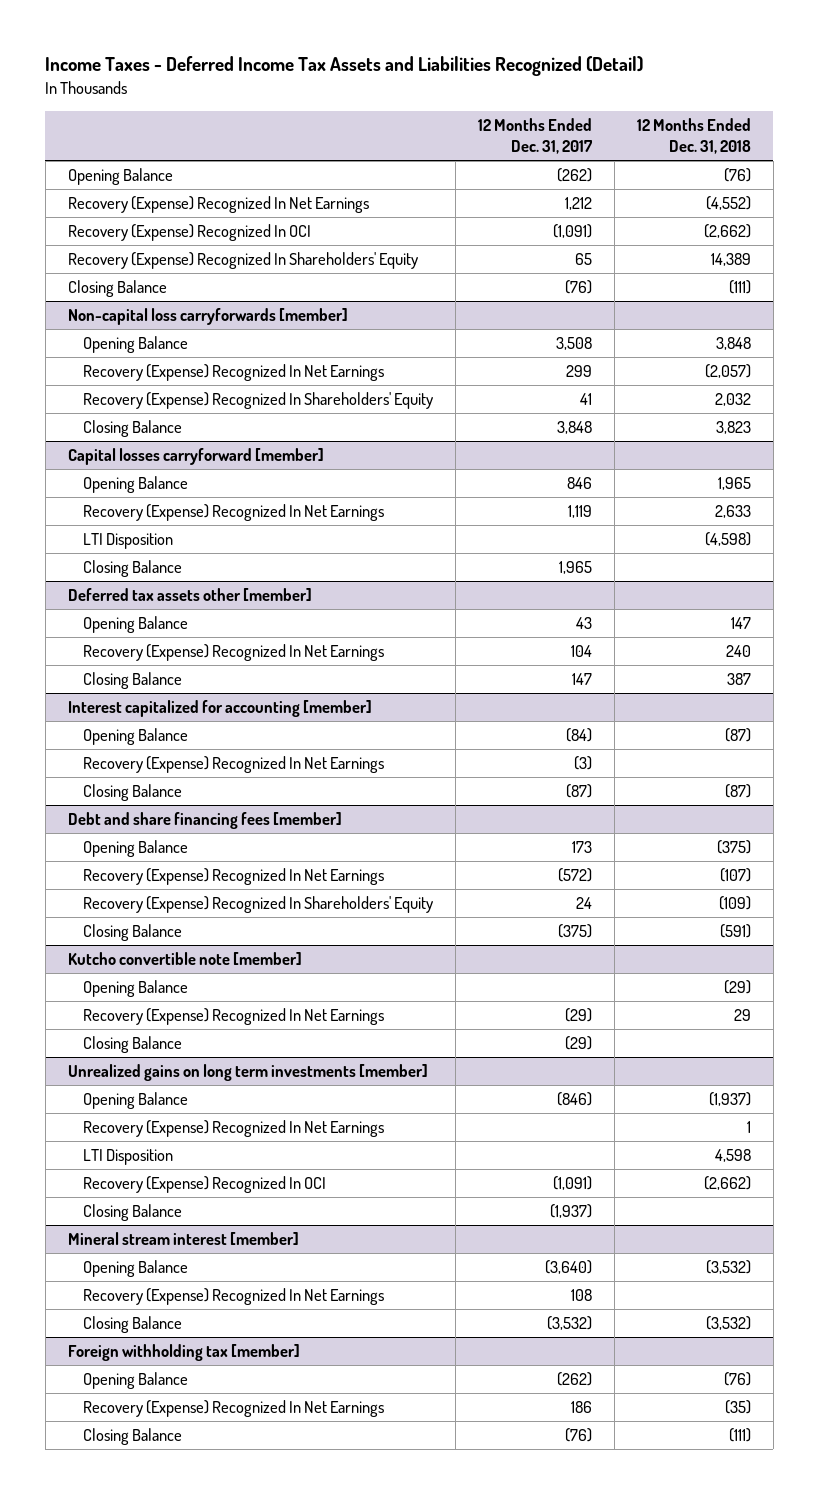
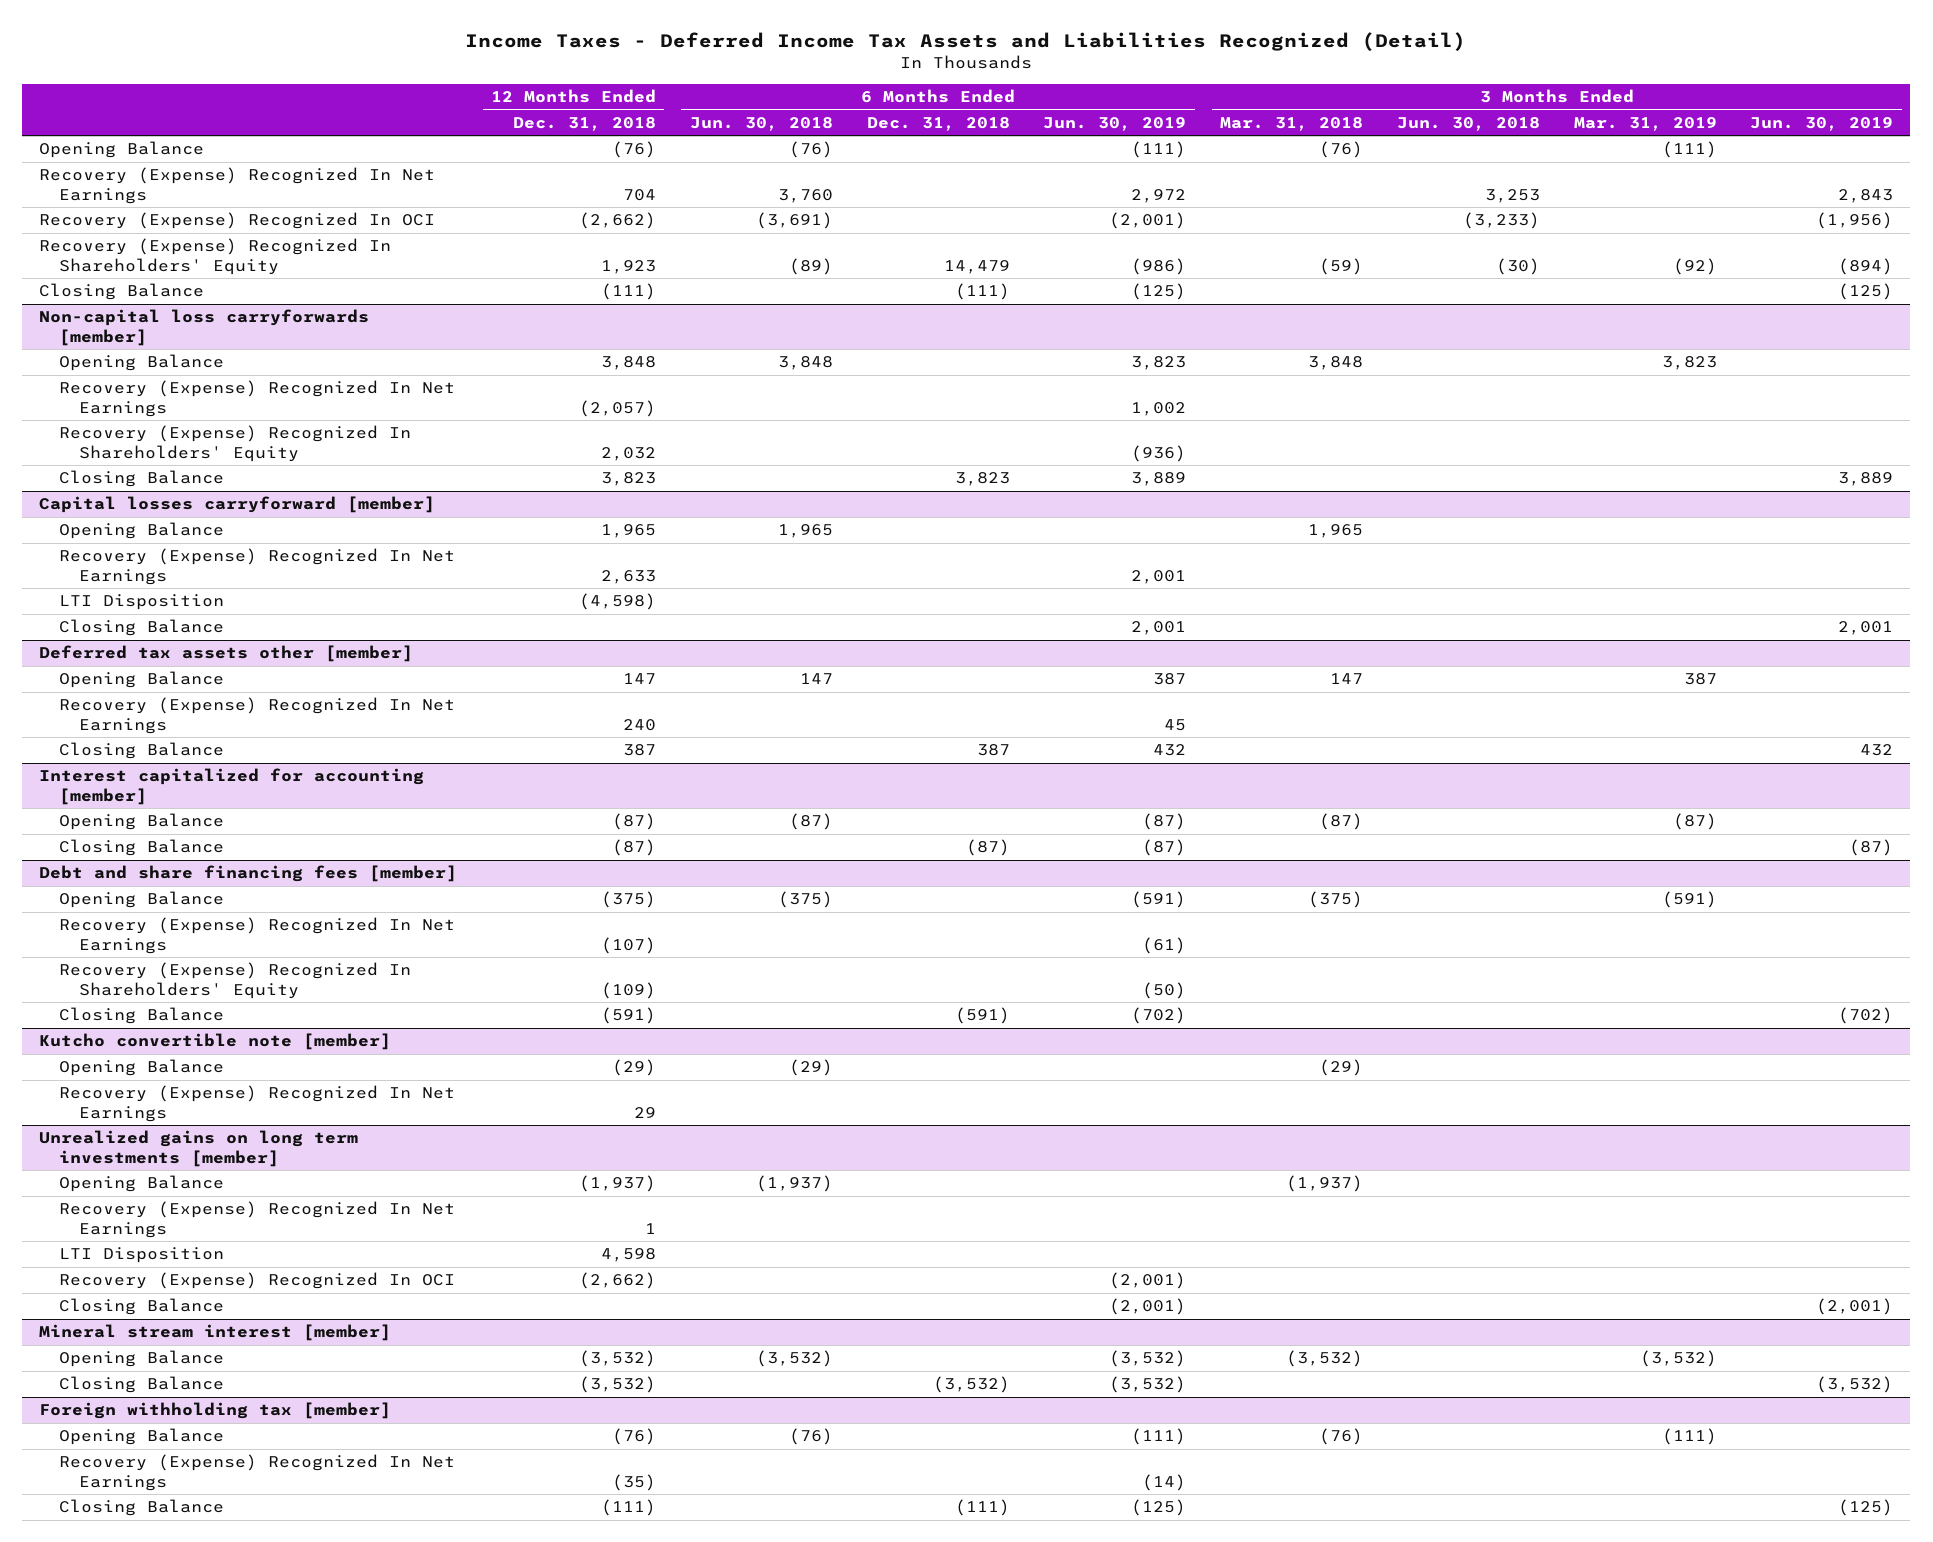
- | 12 Months Ended Dec. 31, 2017 | 12 Months Ended Dec. 31, 2018
+ | 12 Months Ended Dec. 31, 2018 | 6 Months Ended Jun. 30, 2018 | 6 Months Ended Dec. 31, 2018 | 6 Months Ended Jun. 30, 2019 | 3 Months Ended Mar. 31, 2018 | 3 Months Ended Jun. 30, 2018 | 3 Months Ended Mar. 31, 2019 | 3 Months Ended Jun. 30, 2019
- Recovery (Expense) Recognized In Net Earnings | 1,212 | (4,552)
+ Recovery (Expense) Recognized In Net Earnings | 704 | 3,760 | | 2,972 | | 3,253 | | 2,843
- Recovery (Expense) Recognized In Shareholders' Equity | 65 | 14,389
+ Recovery (Expense) Recognized In Shareholders' Equity | 1,923 | (89) | 14,479 | (986) | (59) | (30) | (92) | (894)
@ Interest capitalized for accounting [member]
- Recovery (Expense) Recognized In Net Earnings | (3) |
@ Kutcho convertible note [member]
- Closing Balance | (29) |
@ Mineral stream interest [member]
- Recovery (Expense) Recognized In Net Earnings | 108 |

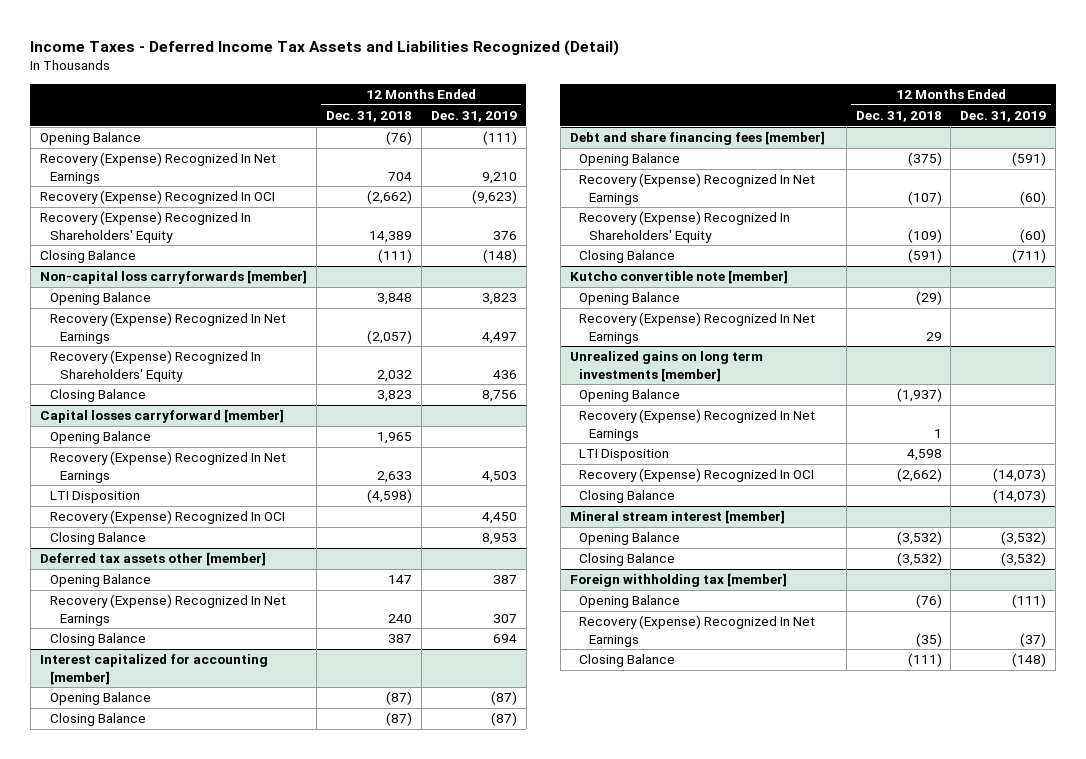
- | 12 Months Ended Dec. 31, 2018 | 6 Months Ended Jun. 30, 2018 | 6 Months Ended Dec. 31, 2018 | 6 Months Ended Jun. 30, 2019 | 3 Months Ended Mar. 31, 2018 | 3 Months Ended Jun. 30, 2018 | 3 Months Ended Mar. 31, 2019 | 3 Months Ended Jun. 30, 2019
+ | 12 Months Ended Dec. 31, 2018 | 12 Months Ended Dec. 31, 2019
- Recovery (Expense) Recognized In Shareholders' Equity | 1,923 | (89) | 14,479 | (986) | (59) | (30) | (92) | (894)
+ Recovery (Expense) Recognized In Shareholders' Equity | 14,389 | 376
@ Capital losses carryforward [member]
+ Recovery (Expense) Recognized In OCI | | 4,450

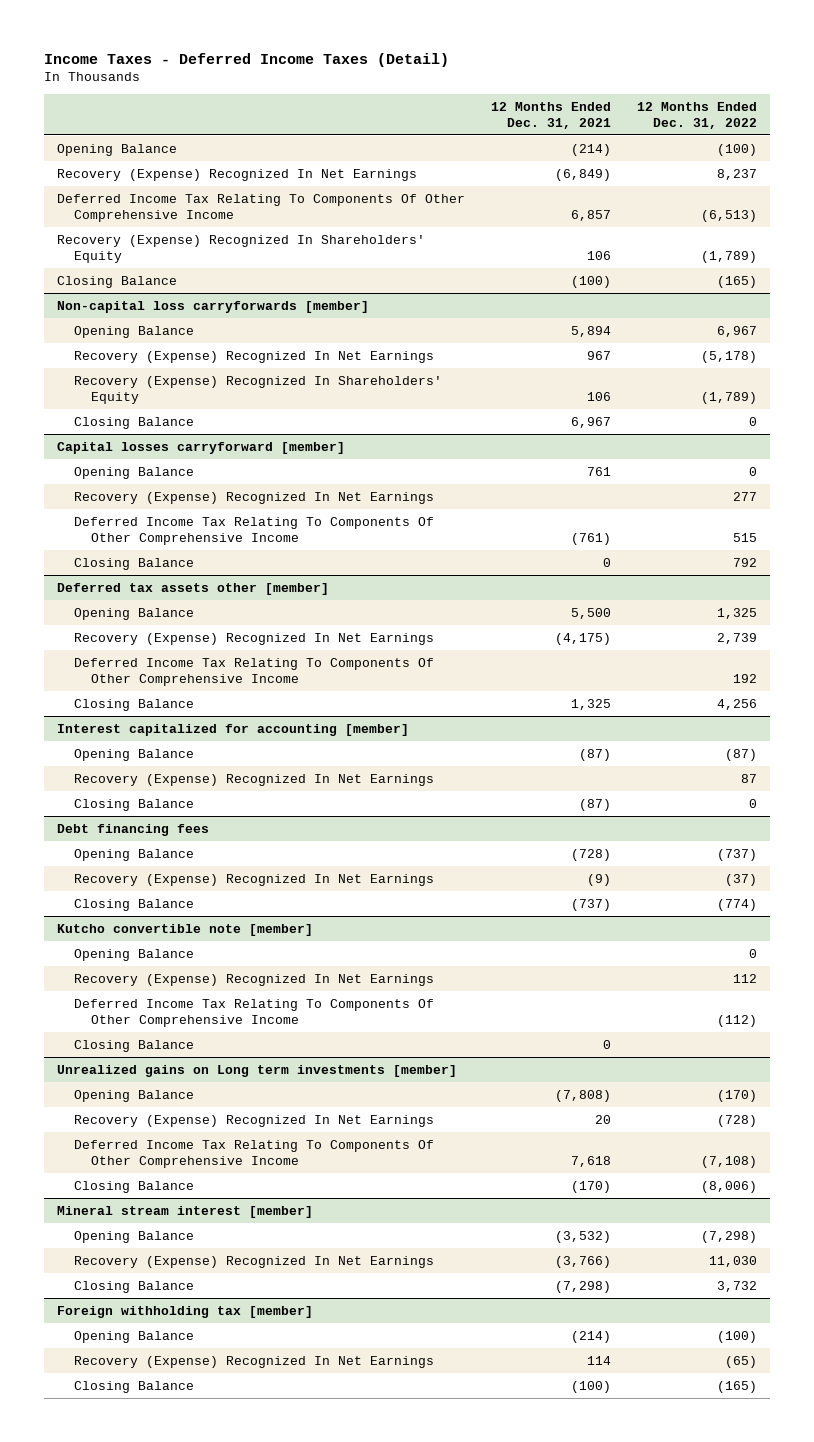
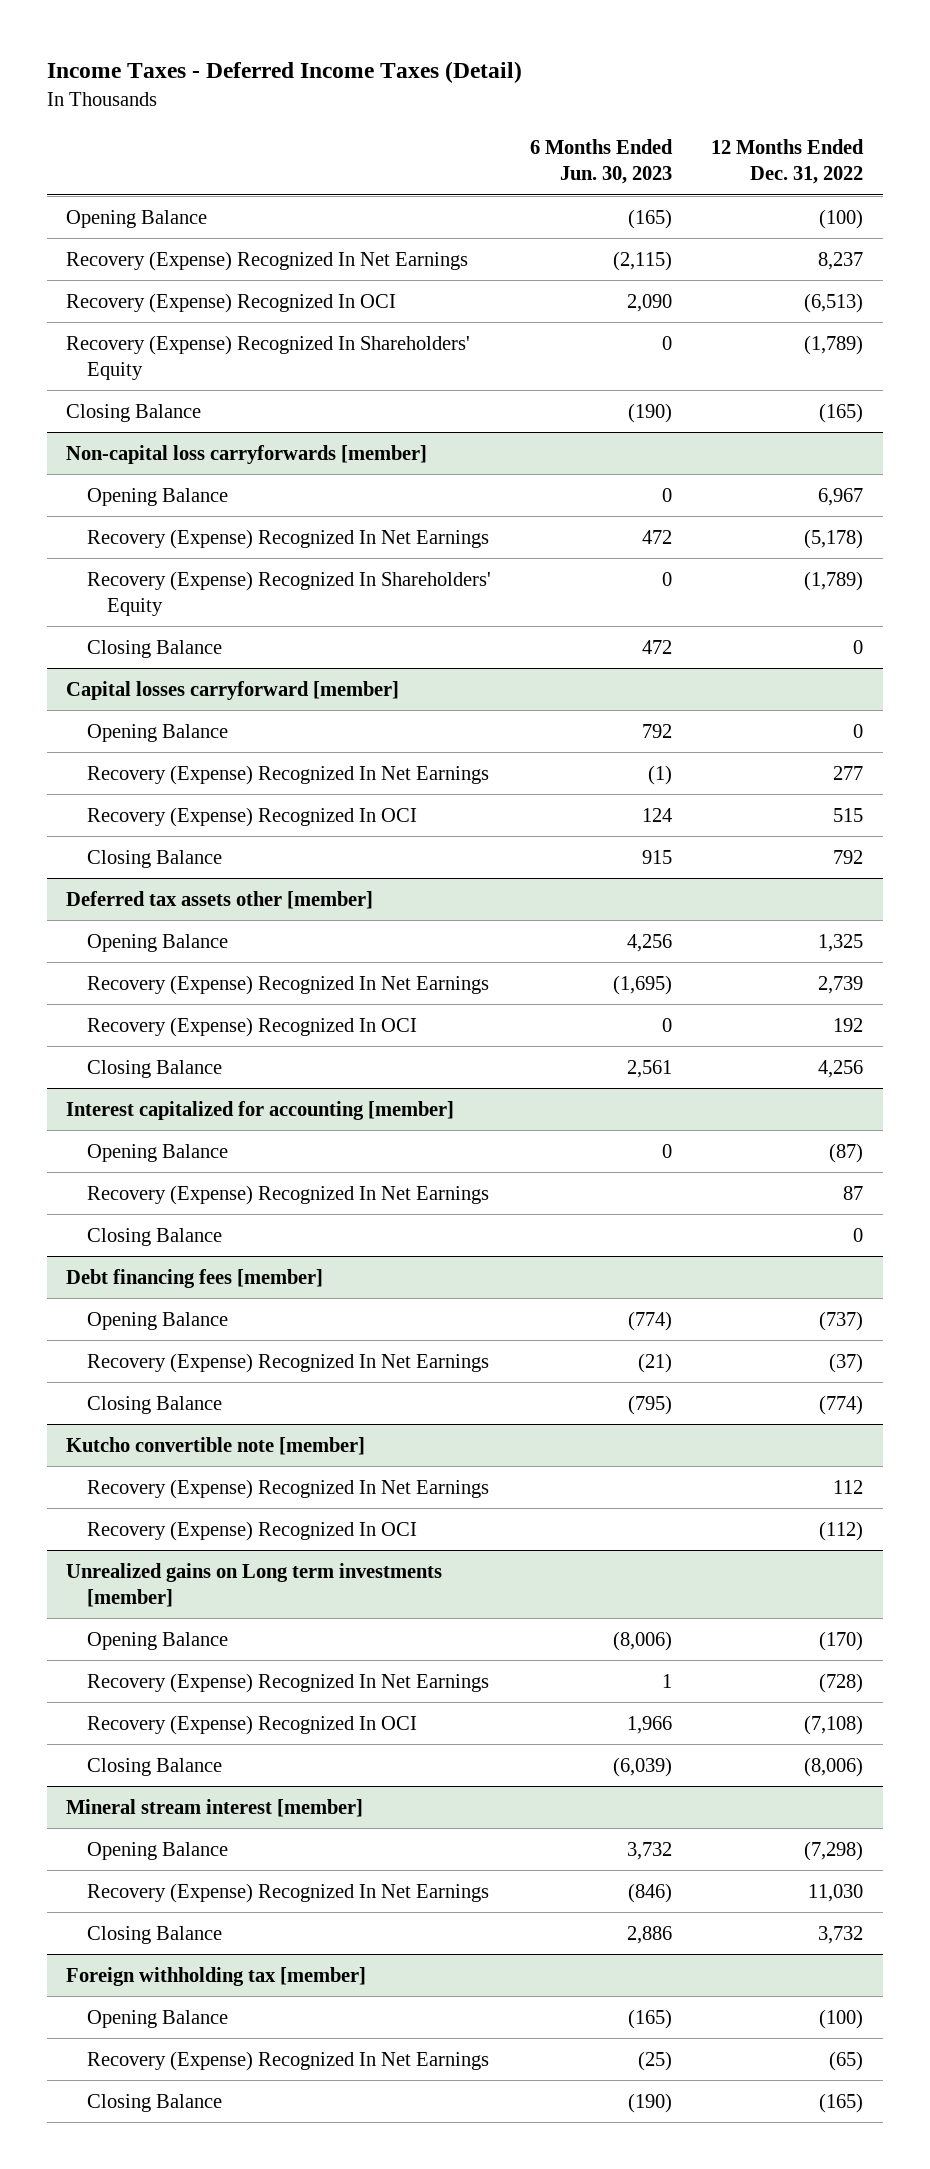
- | 12 Months Ended Dec. 31, 2021 | 12 Months Ended Dec. 31, 2022
+ | 6 Months Ended Jun. 30, 2023 | 12 Months Ended Dec. 31, 2022
- Deferred Income Tax Relating To Components Of Other Comprehensive Income | 6,857 | (6,513)
+ Recovery (Expense) Recognized In OCI | 2,090 | (6,513)
@ Capital losses carryforward [member]
- Deferred Income Tax Relating To Components Of Other Comprehensive Income | (761) | 515
+ Recovery (Expense) Recognized In OCI | 124 | 515
@ Deferred tax assets other [member]
- Deferred Income Tax Relating To Components Of Other Comprehensive Income | | 192
+ Recovery (Expense) Recognized In OCI | 0 | 192
- Debt financing fees
+ Debt financing fees [member]
@ Kutcho convertible note [member]
- Opening Balance | | 0
- Deferred Income Tax Relating To Components Of Other Comprehensive Income | | (112)
- Closing Balance | 0 |
+ Recovery (Expense) Recognized In OCI | | (112)
@ Unrealized gains on Long term investments [member]
- Deferred Income Tax Relating To Components Of Other Comprehensive Income | 7,618 | (7,108)
+ Recovery (Expense) Recognized In OCI | 1,966 | (7,108)

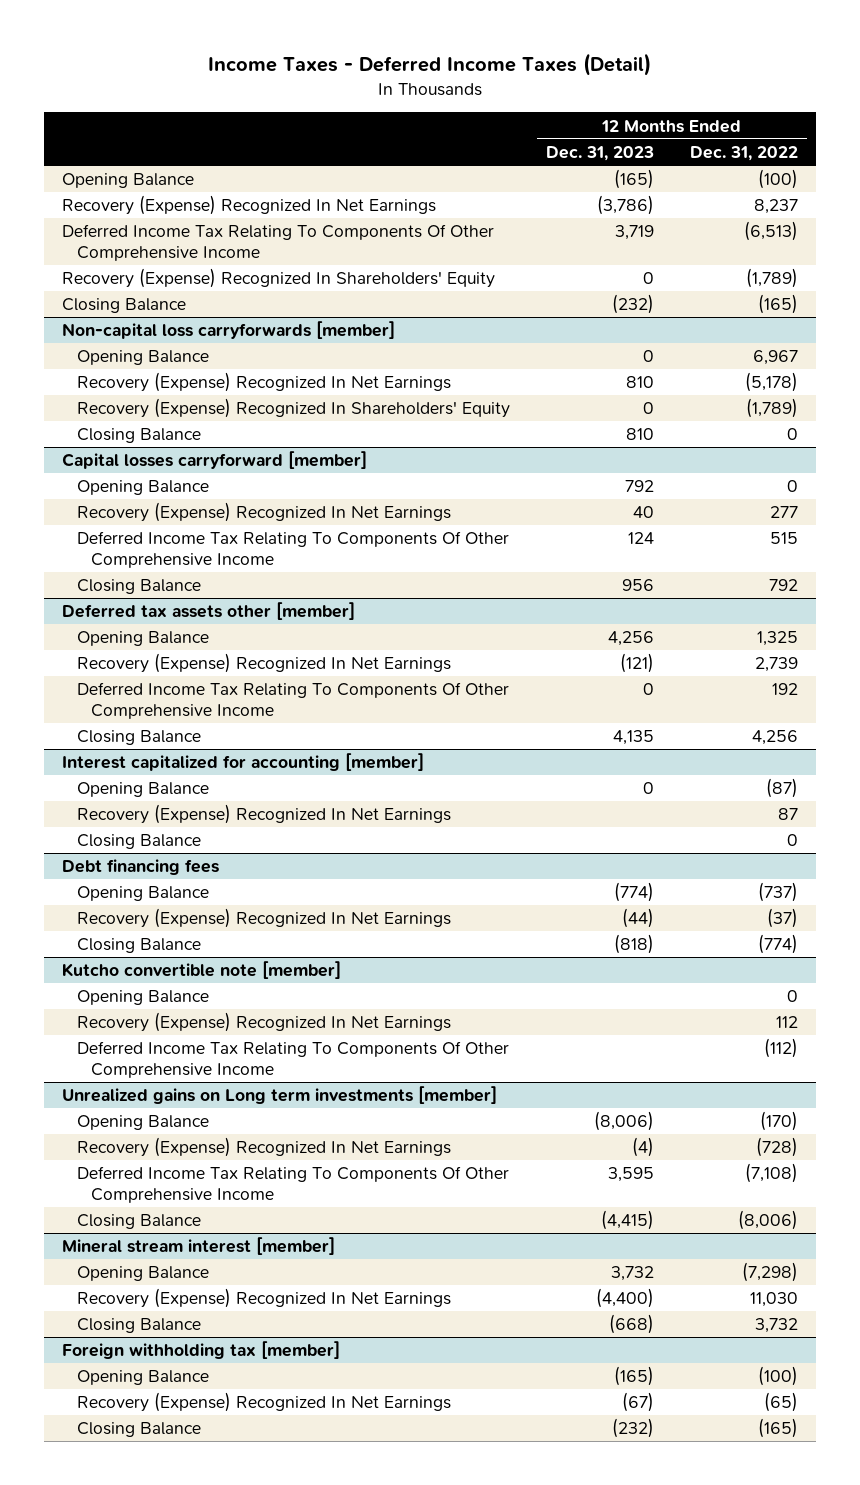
- | 6 Months Ended Jun. 30, 2023 | 12 Months Ended Dec. 31, 2022
+ | 12 Months Ended Dec. 31, 2023 | 12 Months Ended Dec. 31, 2022
- Recovery (Expense) Recognized In OCI | 2,090 | (6,513)
+ Deferred Income Tax Relating To Components Of Other Comprehensive Income | 3,719 | (6,513)
@ Capital losses carryforward [member]
- Recovery (Expense) Recognized In OCI | 124 | 515
+ Deferred Income Tax Relating To Components Of Other Comprehensive Income | 124 | 515
@ Deferred tax assets other [member]
- Recovery (Expense) Recognized In OCI | 0 | 192
+ Deferred Income Tax Relating To Components Of Other Comprehensive Income | 0 | 192
- Debt financing fees [member]
+ Debt financing fees
@ Kutcho convertible note [member]
+ Opening Balance | | 0
- Recovery (Expense) Recognized In OCI | | (112)
+ Deferred Income Tax Relating To Components Of Other Comprehensive Income | | (112)
@ Unrealized gains on Long term investments [member]
- Recovery (Expense) Recognized In OCI | 1,966 | (7,108)
+ Deferred Income Tax Relating To Components Of Other Comprehensive Income | 3,595 | (7,108)

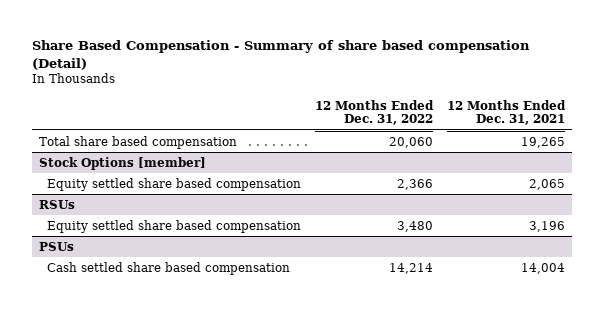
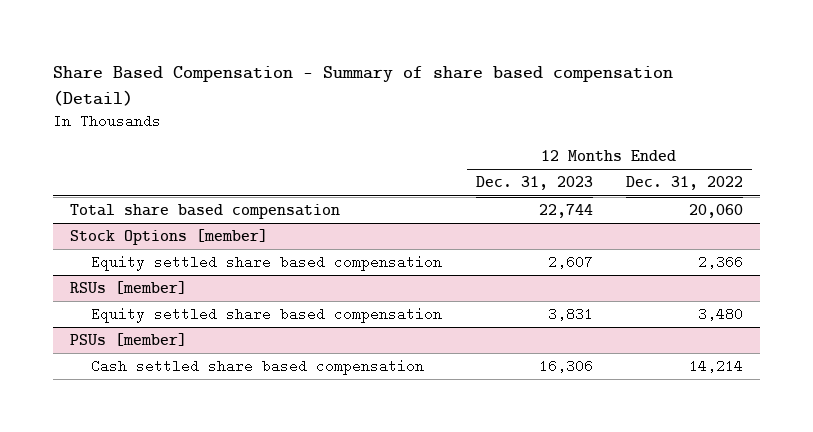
- | 12 Months Ended Dec. 31, 2022 | 12 Months Ended Dec. 31, 2021
+ | 12 Months Ended Dec. 31, 2023 | 12 Months Ended Dec. 31, 2022
- RSUs
+ RSUs [member]
- PSUs
+ PSUs [member]

